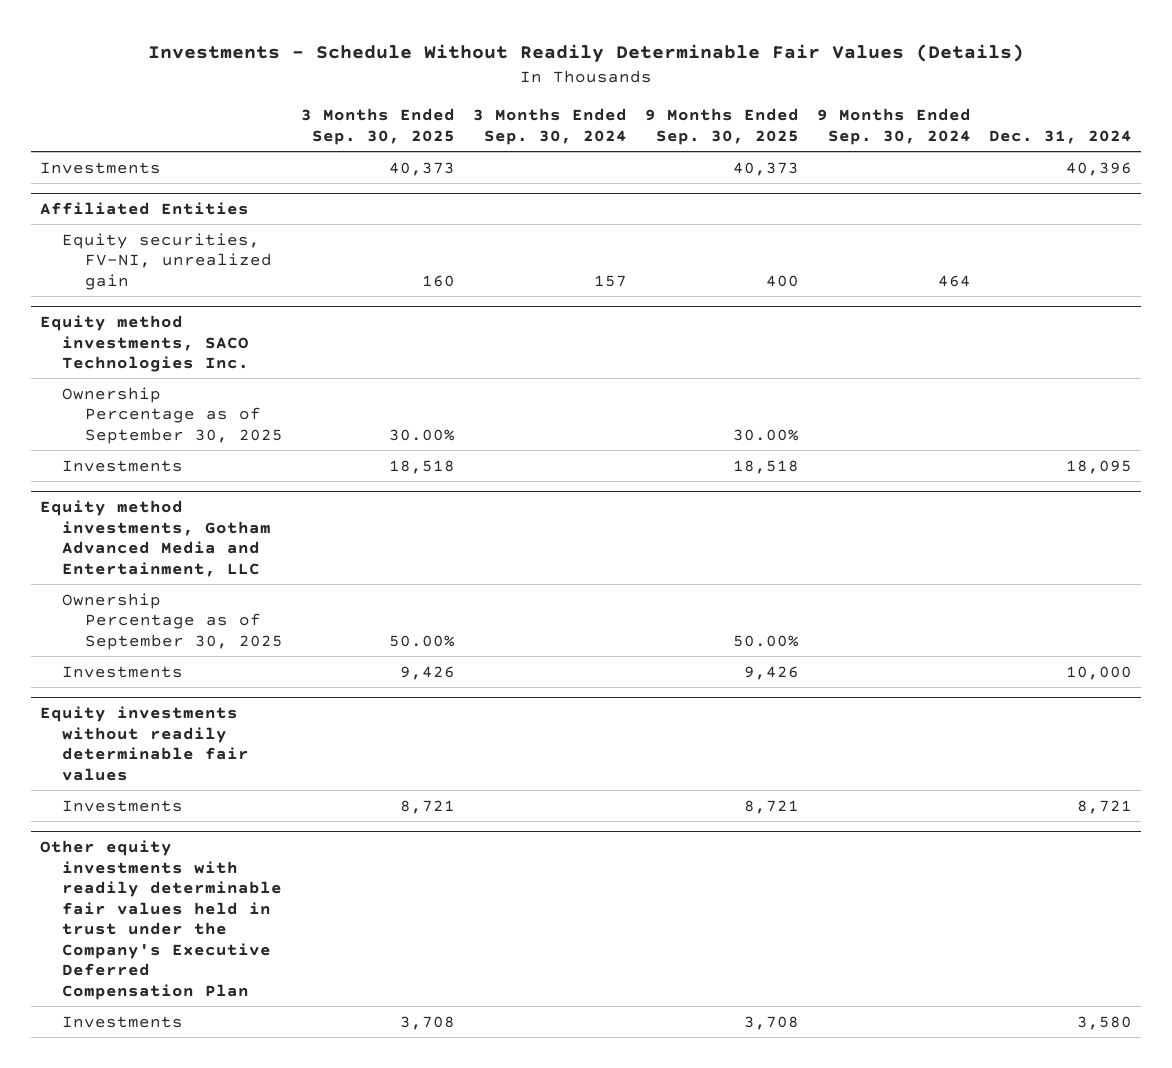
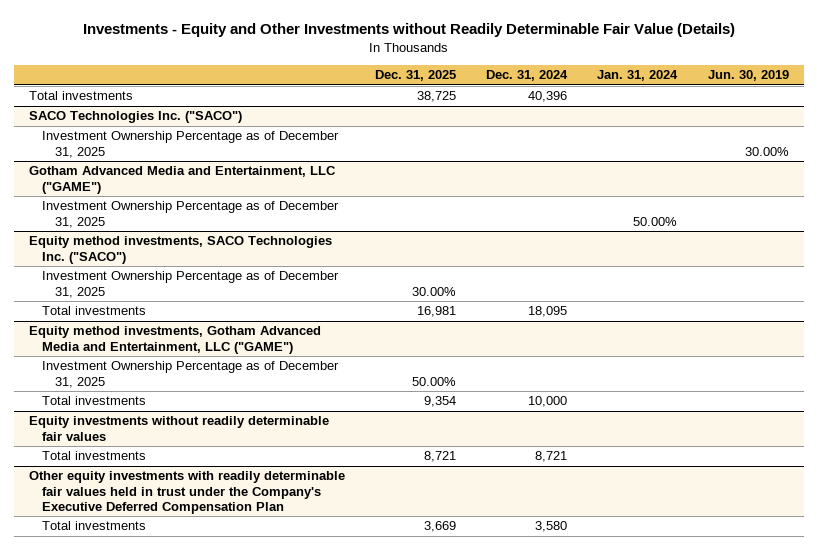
- Investments - Schedule Without Readily Determinable Fair Values (Details)
+ Investments - Equity and Other Investments without Readily Determinable Fair Value (Details)
- | 3 Months Ended Sep. 30, 2025 | 3 Months Ended Sep. 30, 2024 | 9 Months Ended Sep. 30, 2025 | 9 Months Ended Sep. 30, 2024 | Dec. 31, 2024
+ | Dec. 31, 2025 | Dec. 31, 2024 | Jan. 31, 2024 | Jun. 30, 2019
- Investments | 40,373 | | 40,373 | | 40,396
- Affiliated Entities
- Equity securities, FV-NI, unrealized gain | 160 | 157 | 400 | 464 |
- Equity method investments, SACO Technologies Inc.
- Ownership Percentage as of September 30, 2025 | 30.00% | | 30.00% | |
- Investments | 18,518 | | 18,518 | | 18,095
- Equity method investments, Gotham Advanced Media and Entertainment, LLC
- Ownership Percentage as of September 30, 2025 | 50.00% | | 50.00% | |
- Investments | 9,426 | | 9,426 | | 10,000
+ Total investments | 38,725 | 40,396 | |
+ SACO Technologies Inc. ("SACO")
+ Investment Ownership Percentage as of December 31, 2025 | | | | 30.00%
+ Gotham Advanced Media and Entertainment, LLC ("GAME")
+ Investment Ownership Percentage as of December 31, 2025 | | | 50.00% |
+ Equity method investments, SACO Technologies Inc. ("SACO")
+ Investment Ownership Percentage as of December 31, 2025 | 30.00% | | |
+ Total investments | 16,981 | 18,095 | |
+ Equity method investments, Gotham Advanced Media and Entertainment, LLC ("GAME")
+ Investment Ownership Percentage as of December 31, 2025 | 50.00% | | |
+ Total investments | 9,354 | 10,000 | |
@ Equity investments without readily determinable fair values
- Investments | 8,721 | | 8,721 | | 8,721
+ Total investments | 8,721 | 8,721 | |
@ Other equity investments with readily determinable fair values held in trust under the Company's Executive Deferred Compensation Plan
- Investments | 3,708 | | 3,708 | | 3,580
+ Total investments | 3,669 | 3,580 | |

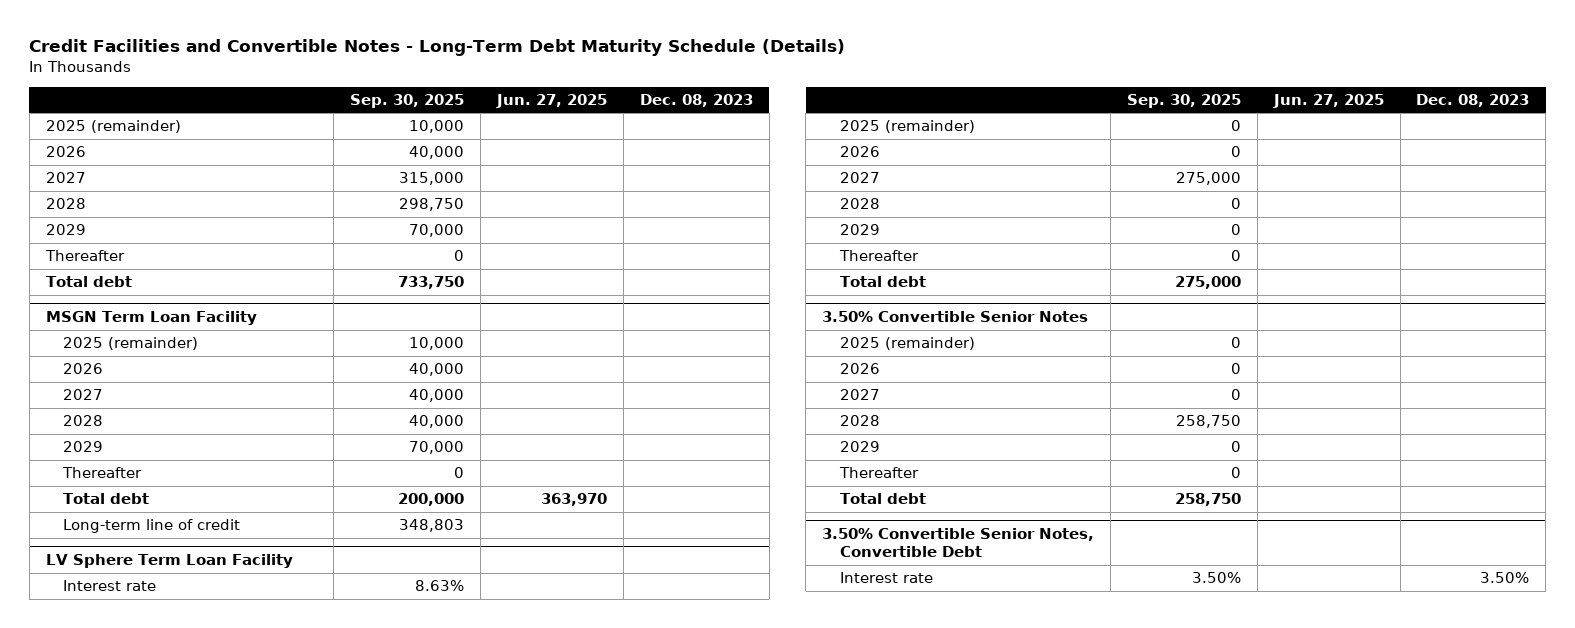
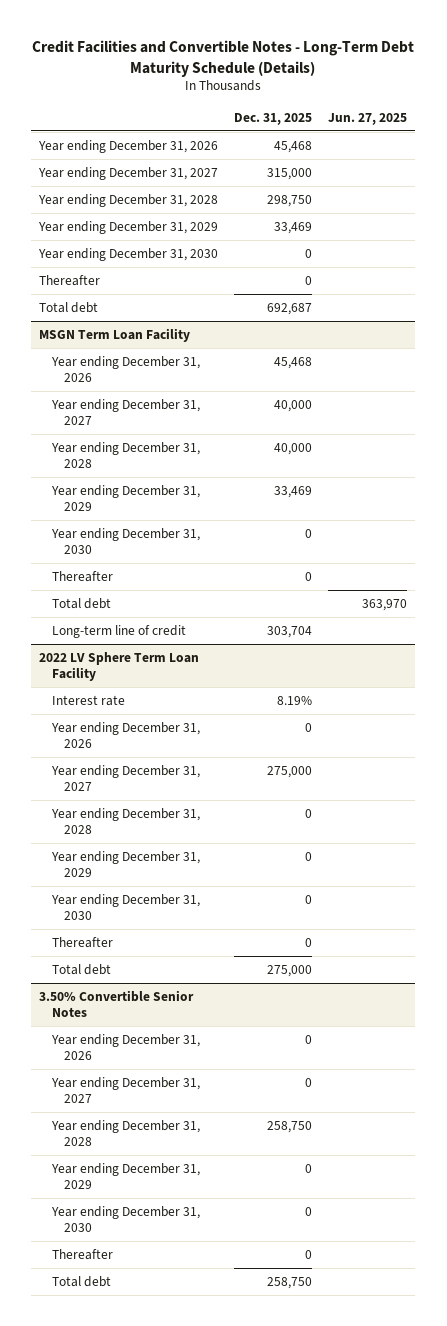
- | Sep. 30, 2025 | Jun. 27, 2025 | Dec. 08, 2023
+ | Dec. 31, 2025 | Jun. 27, 2025
- 2025 (remainder) | 10,000 | |
- 2026 | 40,000 | |
- 2027 | 315,000 | |
- 2028 | 298,750 | |
- 2029 | 70,000 | |
+ Year ending December 31, 2026 | 45,468 |
+ Year ending December 31, 2027 | 315,000 |
+ Year ending December 31, 2028 | 298,750 |
+ Year ending December 31, 2029 | 33,469 |
+ Year ending December 31, 2030 | 0 |
@ MSGN Term Loan Facility
- 2025 (remainder) | 10,000 | |
- 2026 | 40,000 | |
- 2027 | 40,000 | |
- 2028 | 40,000 | |
- 2029 | 70,000 | |
+ Year ending December 31, 2026 | 45,468 |
+ Year ending December 31, 2027 | 40,000 |
+ Year ending December 31, 2028 | 40,000 |
+ Year ending December 31, 2029 | 33,469 |
+ Year ending December 31, 2030 | 0 |
- LV Sphere Term Loan Facility
- Interest rate | 8.63% | |
- 2025 (remainder) | 0 | |
- 2026 | 0 | |
- 2027 | 275,000 | |
- 2028 | 0 | |
- 2029 | 0 | |
- Thereafter | 0 | |
- Total debt | 275,000 | |
+ 2022 LV Sphere Term Loan Facility
+ Interest rate | 8.19% |
+ Year ending December 31, 2026 | 0 |
+ Year ending December 31, 2027 | 275,000 |
+ Year ending December 31, 2028 | 0 |
+ Year ending December 31, 2029 | 0 |
+ Year ending December 31, 2030 | 0 |
+ Thereafter | 0 |
+ Total debt | 275,000 |
@ 3.50% Convertible Senior Notes
- 2025 (remainder) | 0 | |
- 2026 | 0 | |
- 2027 | 0 | |
- 2028 | 258,750 | |
- 2029 | 0 | |
+ Year ending December 31, 2026 | 0 |
+ Year ending December 31, 2027 | 0 |
+ Year ending December 31, 2028 | 258,750 |
+ Year ending December 31, 2029 | 0 |
+ Year ending December 31, 2030 | 0 |
- 3.50% Convertible Senior Notes, Convertible Debt
- Interest rate | 3.50% | | 3.50%

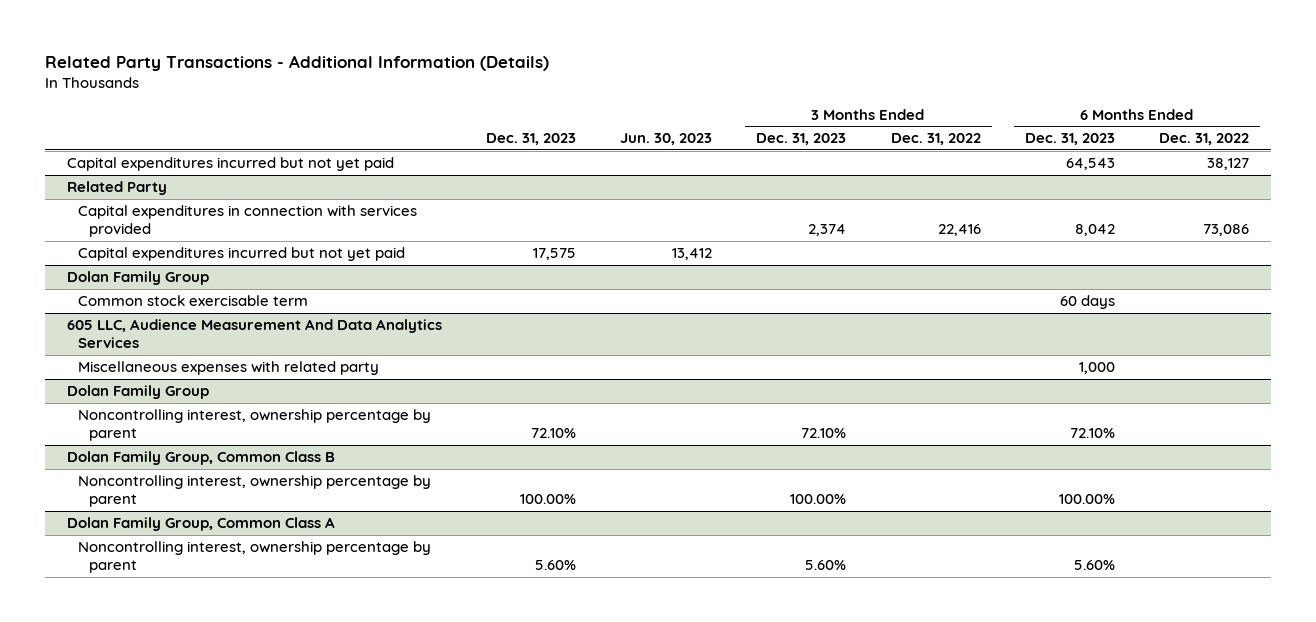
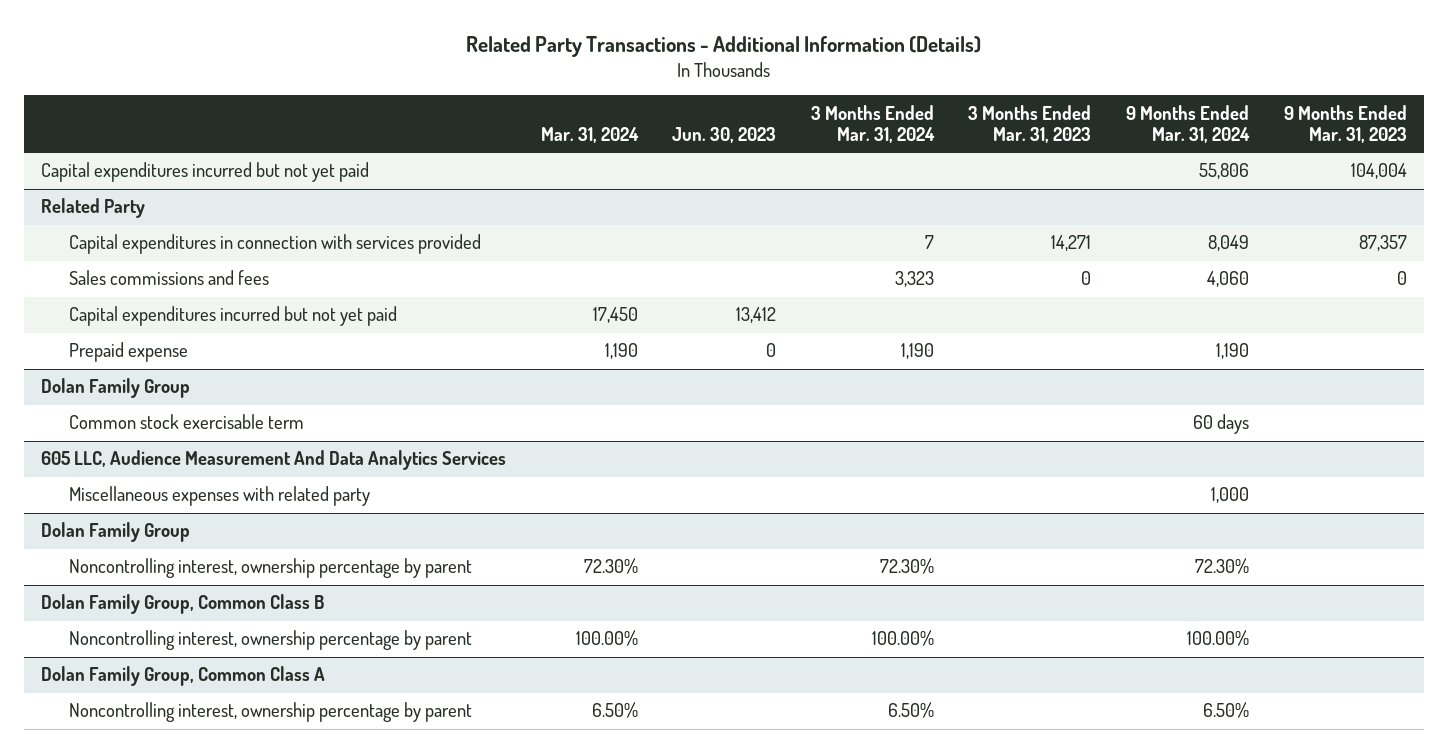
- | Dec. 31, 2023 | Jun. 30, 2023 | 3 Months Ended Dec. 31, 2023 | 3 Months Ended Dec. 31, 2022 | 6 Months Ended Dec. 31, 2023 | 6 Months Ended Dec. 31, 2022
+ | Mar. 31, 2024 | Jun. 30, 2023 | 3 Months Ended Mar. 31, 2024 | 3 Months Ended Mar. 31, 2023 | 9 Months Ended Mar. 31, 2024 | 9 Months Ended Mar. 31, 2023
@ Related Party
+ Sales commissions and fees | | | 3,323 | 0 | 4,060 | 0
+ Prepaid expense | 1,190 | 0 | 1,190 | | 1,190 |

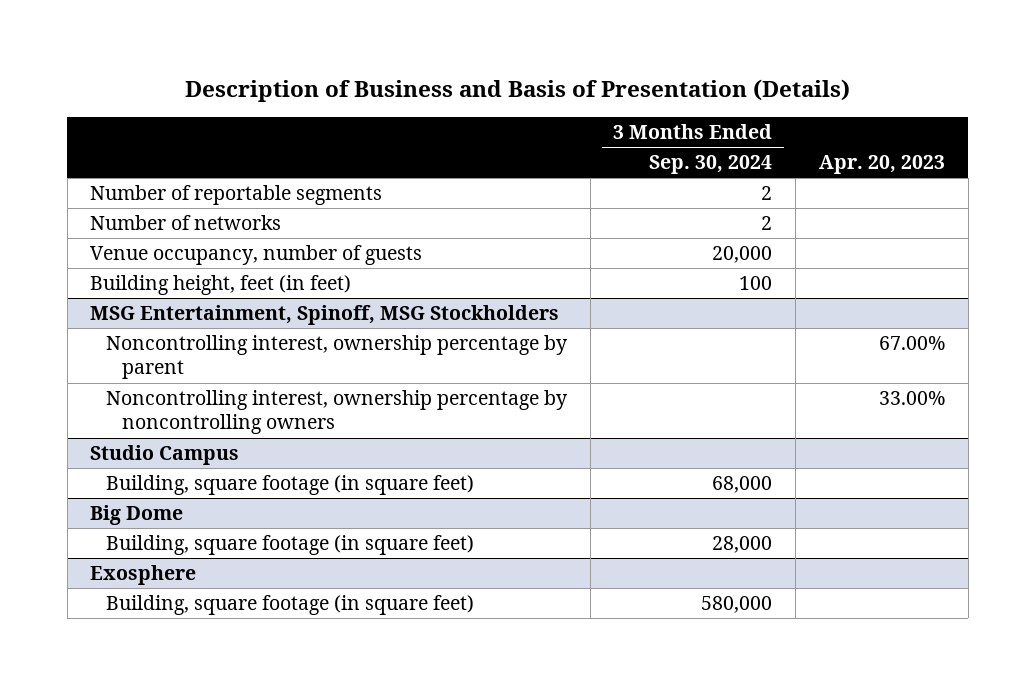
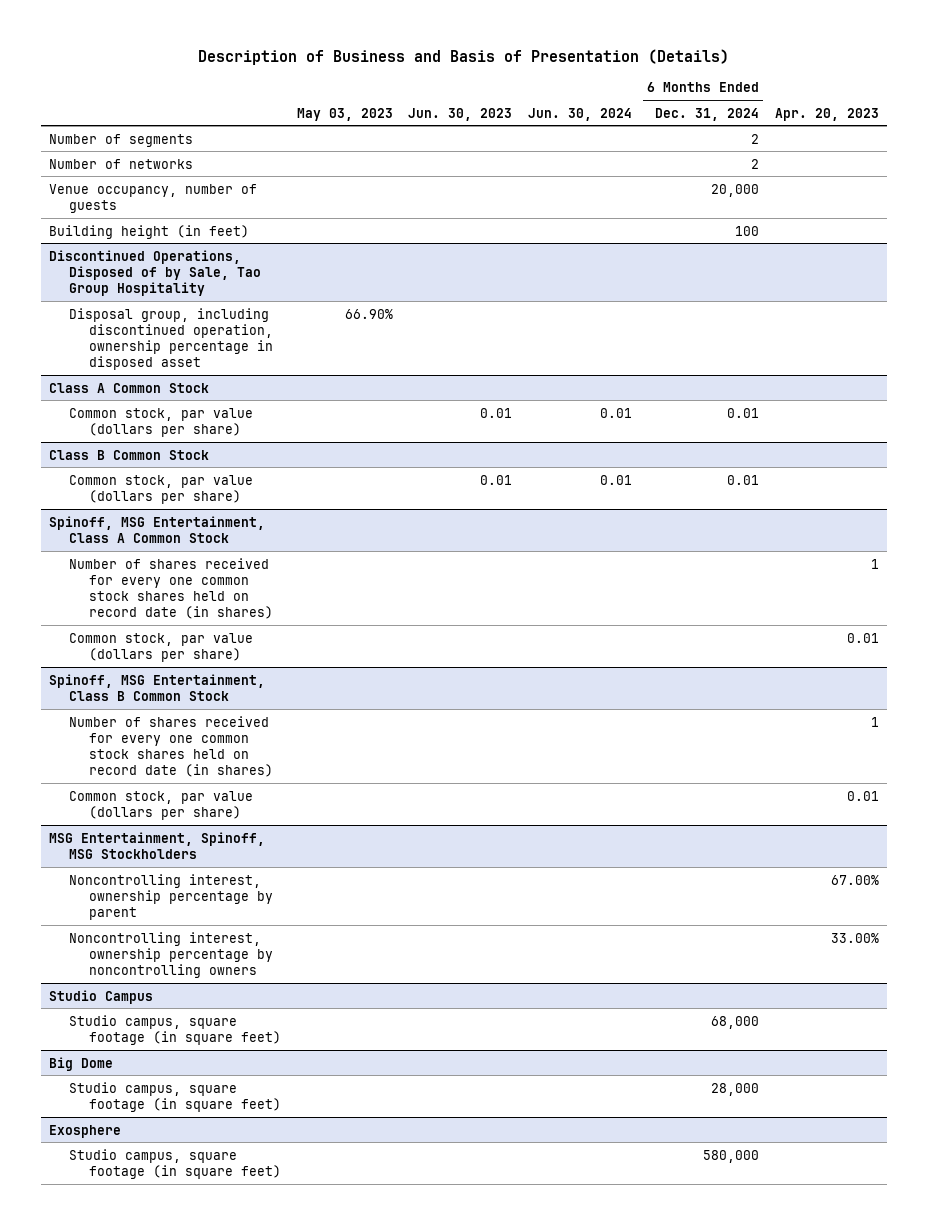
- | 3 Months Ended Sep. 30, 2024 | Apr. 20, 2023
+ | May 03, 2023 | Jun. 30, 2023 | Jun. 30, 2024 | 6 Months Ended Dec. 31, 2024 | Apr. 20, 2023
- Number of reportable segments | 2 |
+ Number of segments | | | | 2 |
- Building height, feet (in feet) | 100 |
+ Building height (in feet) | | | | 100 |
+ Discontinued Operations, Disposed of by Sale, Tao Group Hospitality
+ Disposal group, including discontinued operation, ownership percentage in disposed asset | 66.90% | | | |
+ Class A Common Stock
+ Common stock, par value (dollars per share) | | 0.01 | 0.01 | 0.01 |
+ Class B Common Stock
+ Common stock, par value (dollars per share) | | 0.01 | 0.01 | 0.01 |
+ Spinoff, MSG Entertainment, Class A Common Stock
+ Number of shares received for every one common stock shares held on record date (in shares) | | | | | 1
+ Common stock, par value (dollars per share) | | | | | 0.01
+ Spinoff, MSG Entertainment, Class B Common Stock
+ Number of shares received for every one common stock shares held on record date (in shares) | | | | | 1
+ Common stock, par value (dollars per share) | | | | | 0.01
@ Studio Campus
- Building, square footage (in square feet) | 68,000 |
+ Studio campus, square footage (in square feet) | | | | 68,000 |
@ Big Dome
- Building, square footage (in square feet) | 28,000 |
+ Studio campus, square footage (in square feet) | | | | 28,000 |
@ Exosphere
- Building, square footage (in square feet) | 580,000 |
+ Studio campus, square footage (in square feet) | | | | 580,000 |

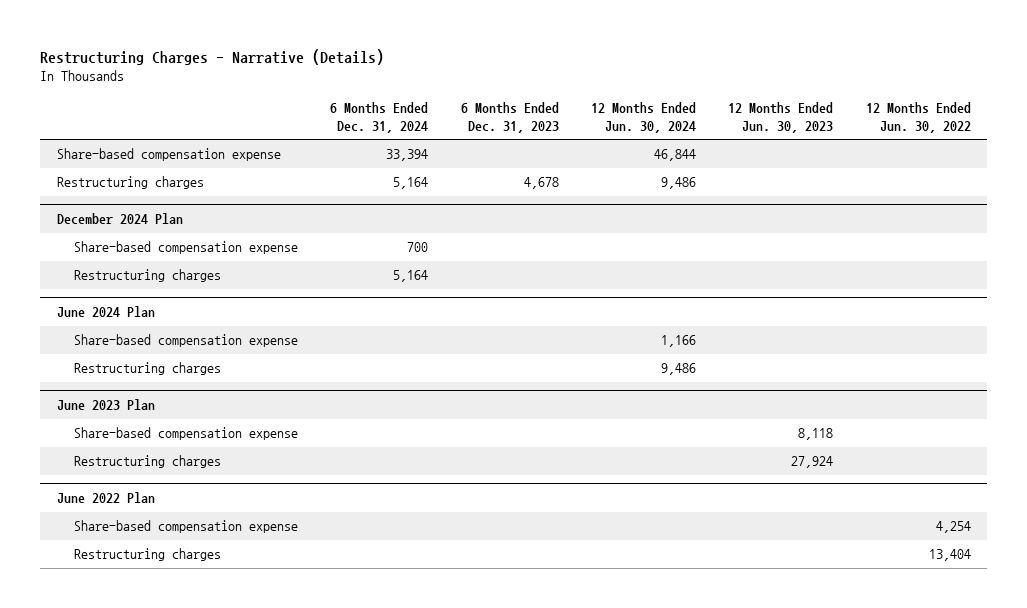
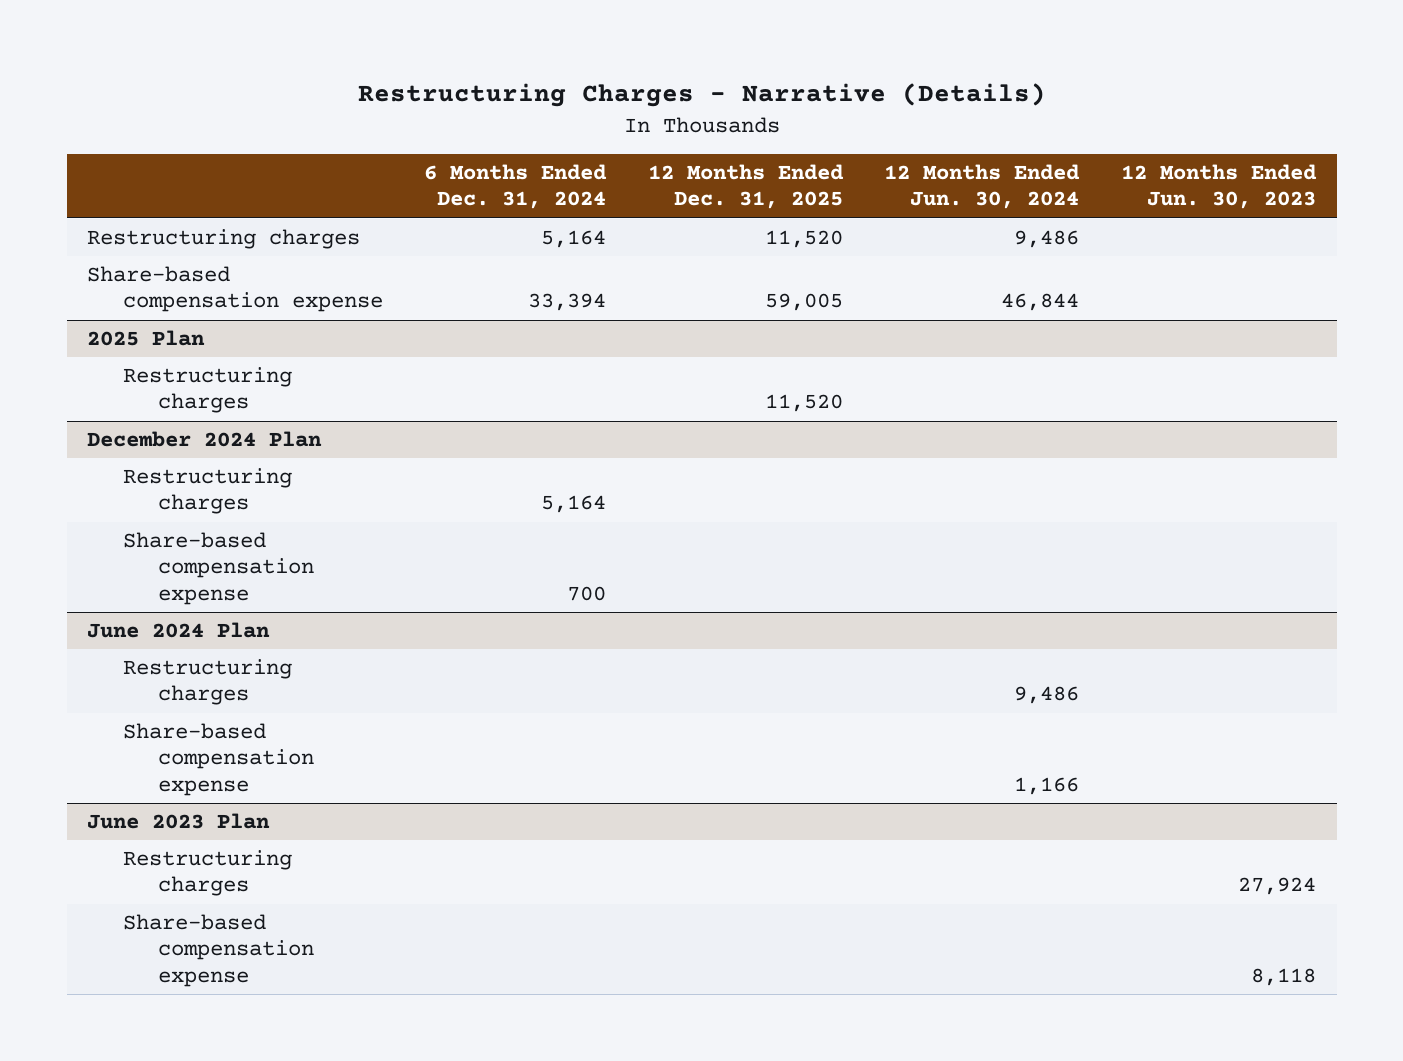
- | 6 Months Ended Dec. 31, 2024 | 6 Months Ended Dec. 31, 2023 | 12 Months Ended Jun. 30, 2024 | 12 Months Ended Jun. 30, 2023 | 12 Months Ended Jun. 30, 2022
+ | 6 Months Ended Dec. 31, 2024 | 12 Months Ended Dec. 31, 2025 | 12 Months Ended Jun. 30, 2024 | 12 Months Ended Jun. 30, 2023
moved down: Share-based compensation expense | 33,394 | 59,005 | 46,844 |
+ 2025 Plan
+ Restructuring charges | | 11,520 | |
@ December 2024 Plan
moved down: Share-based compensation expense | 700 | | |
@ June 2024 Plan
moved down: Share-based compensation expense | | | 1,166 |
- June 2022 Plan
- Share-based compensation expense | | | | | 4,254
- Restructuring charges | | | | | 13,404
@ June 2023 Plan
moved down: Share-based compensation expense | | | | 8,118

